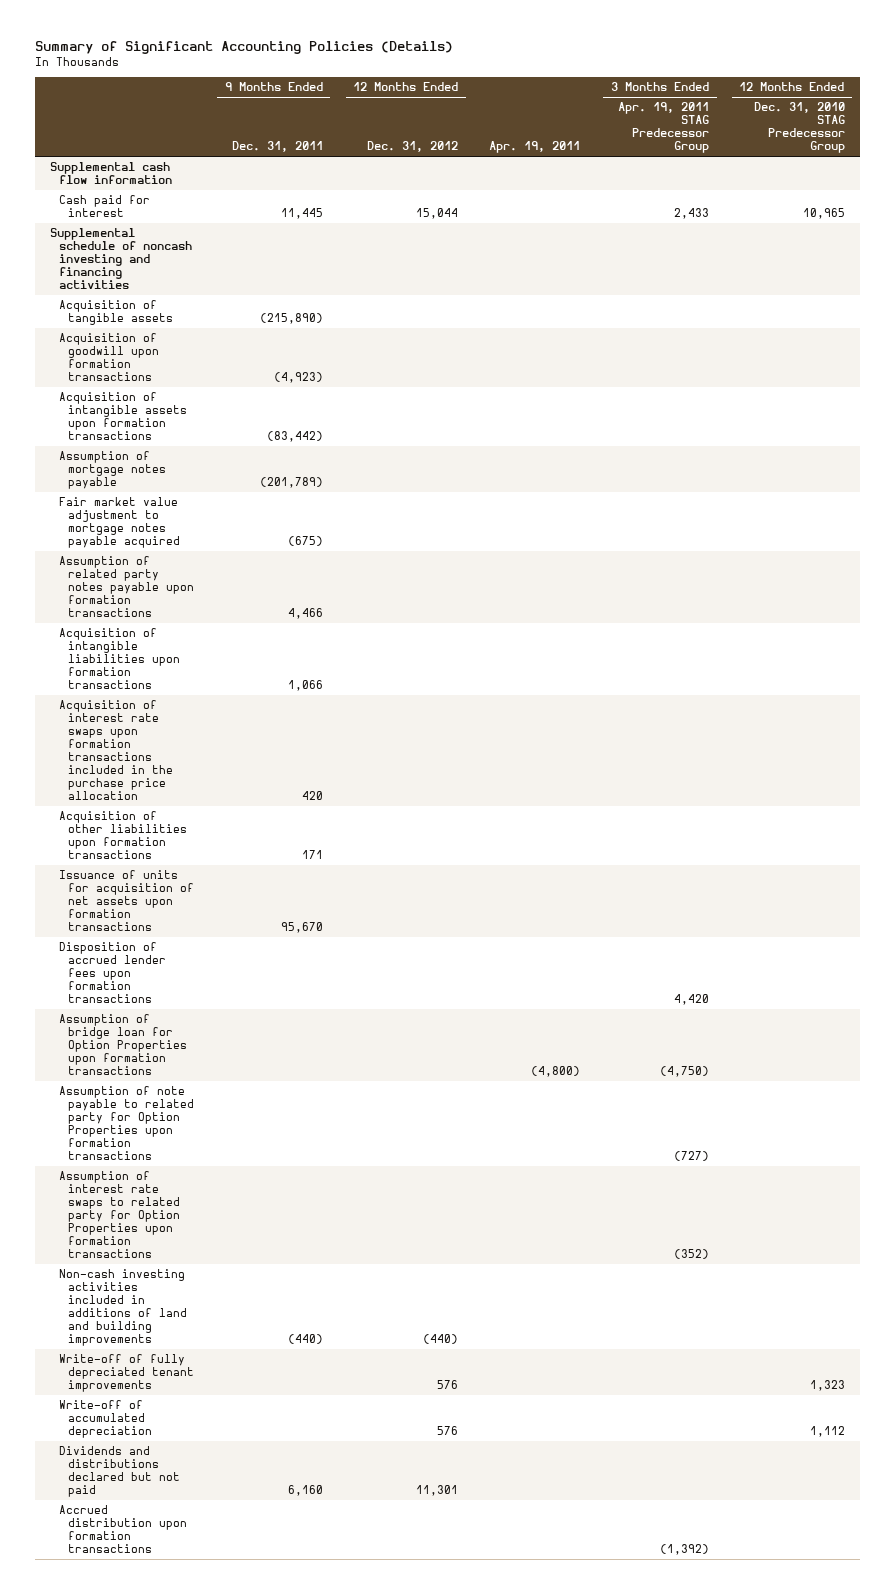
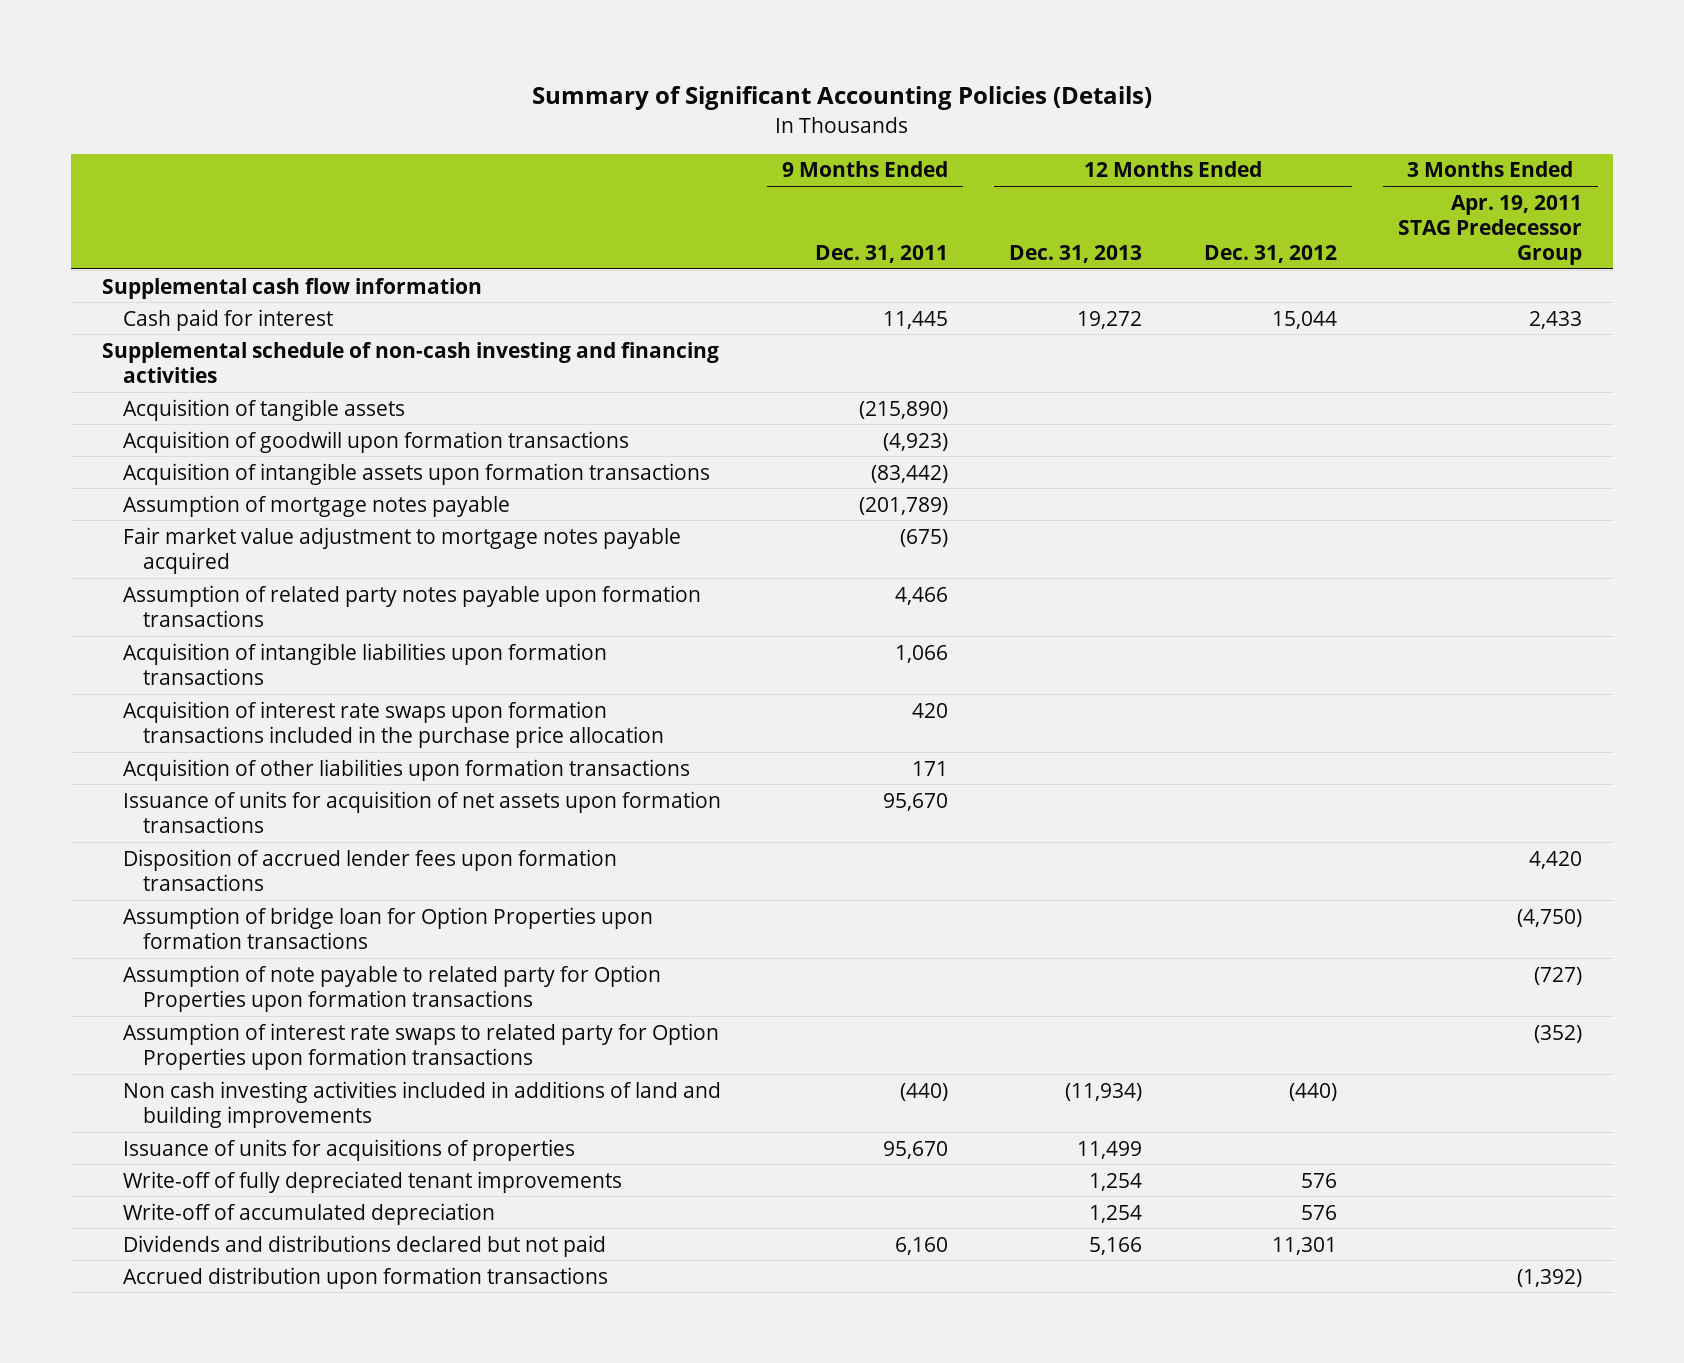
- | 9 Months Ended Dec. 31, 2011 | 12 Months Ended Dec. 31, 2012 | Apr. 19, 2011 | 3 Months Ended Apr. 19, 2011 STAG Predecessor Group | 12 Months Ended Dec. 31, 2010 STAG Predecessor Group
+ | 9 Months Ended Dec. 31, 2011 | 12 Months Ended Dec. 31, 2013 | 12 Months Ended Dec. 31, 2012 | 3 Months Ended Apr. 19, 2011 STAG Predecessor Group
- Supplemental schedule of noncash investing and financing activities
+ Supplemental schedule of non-cash investing and financing activities
- Non-cash investing activities included in additions of land and building improvements | (440) | (440) | | |
+ Non cash investing activities included in additions of land and building improvements | (440) | (11,934) | (440) |
+ Issuance of units for acquisitions of properties | 95,670 | 11,499 | |

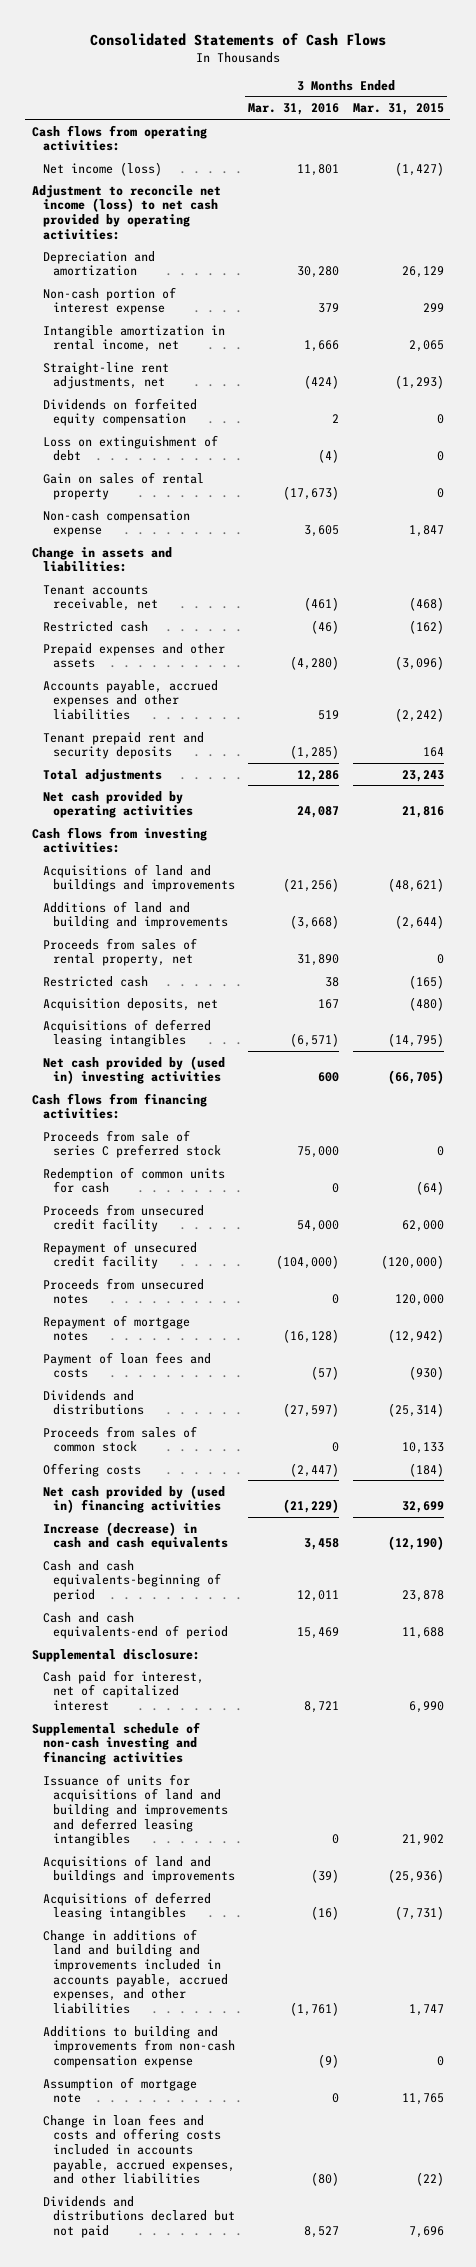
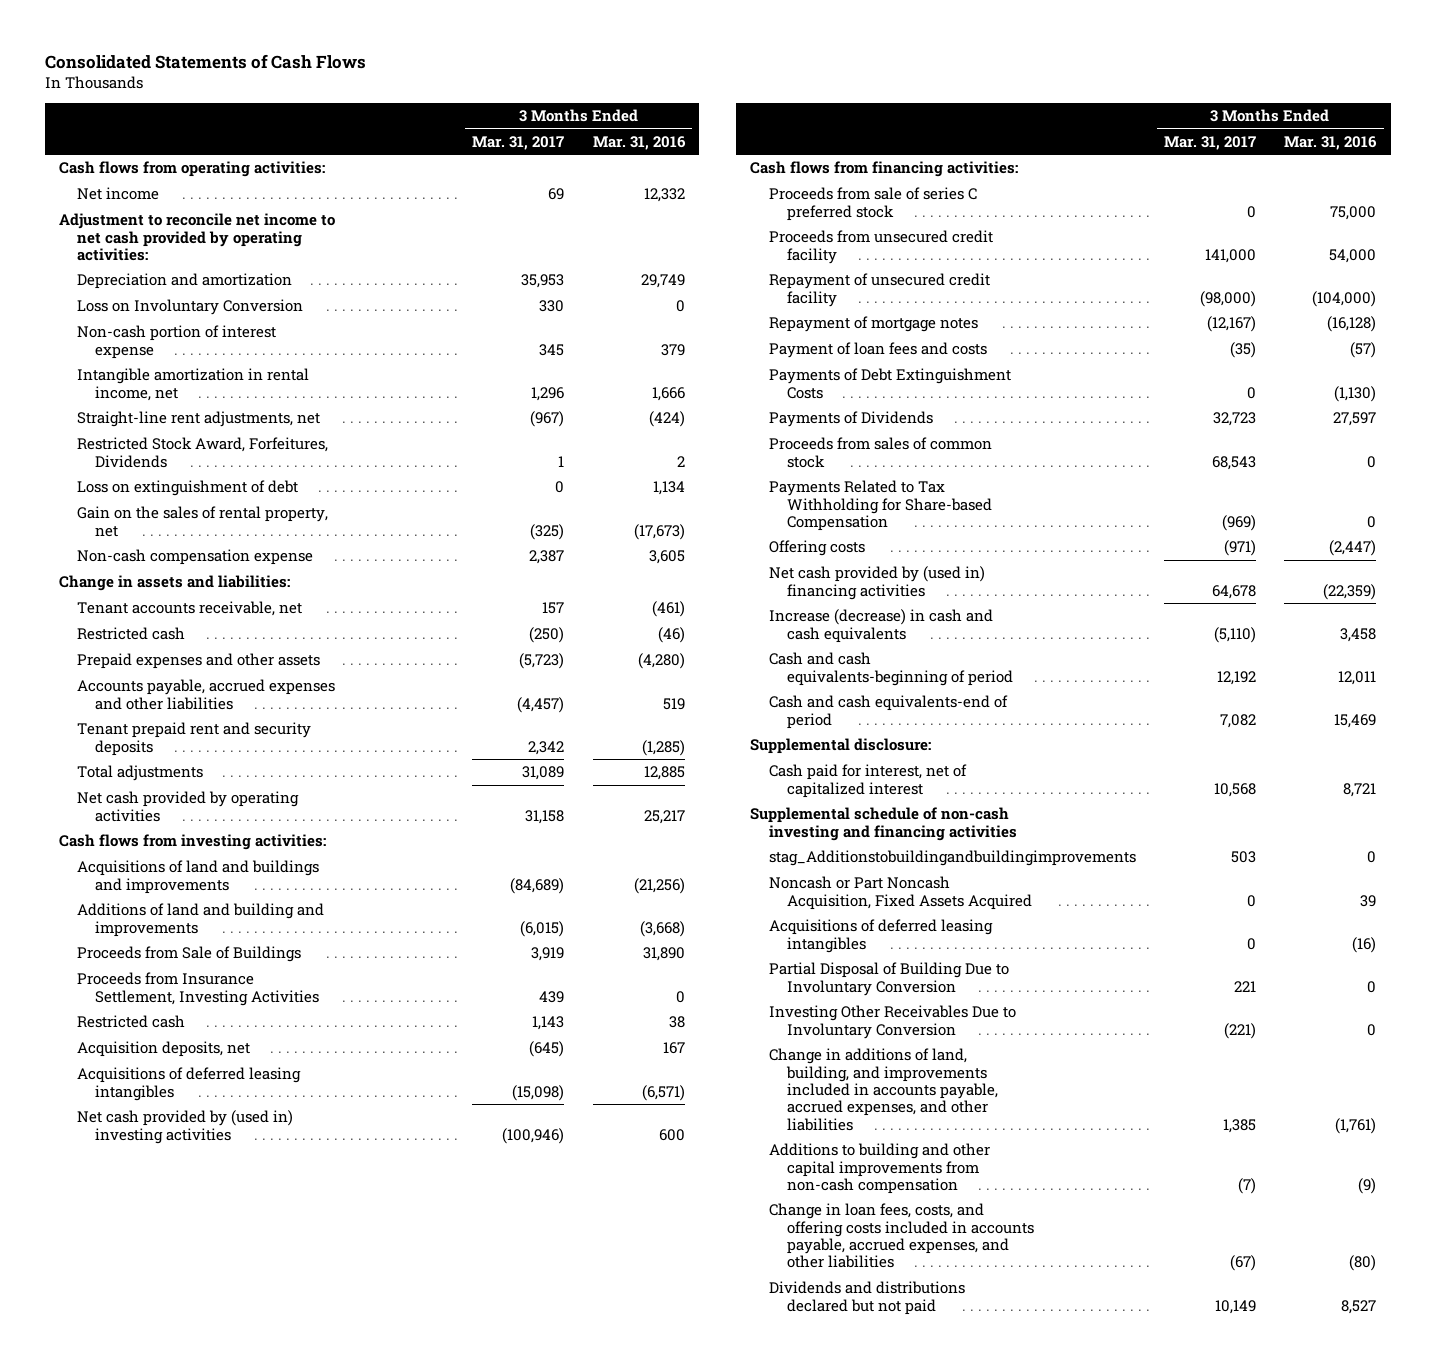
- | 3 Months Ended Mar. 31, 2016 | 3 Months Ended Mar. 31, 2015
+ | 3 Months Ended Mar. 31, 2017 | 3 Months Ended Mar. 31, 2016
- Net income (loss) | 11,801 | (1,427)
- Adjustment to reconcile net income (loss) to net cash provided by operating activities:
- Depreciation and amortization | 30,280 | 26,129
+ Net income | 69 | 12,332
+ Adjustment to reconcile net income to net cash provided by operating activities:
+ Depreciation and amortization | 35,953 | 29,749
+ Loss on Involuntary Conversion | 330 | 0
- Dividends on forfeited equity compensation | 2 | 0
- Loss on extinguishment of debt | (4) | 0
- Gain on sales of rental property | (17,673) | 0
+ Restricted Stock Award, Forfeitures, Dividends | 1 | 2
+ Loss on extinguishment of debt | 0 | 1,134
+ Gain on the sales of rental property, net | (325) | (17,673)
- Total adjustments | 12,286 | 23,243
- Net cash provided by operating activities | 24,087 | 21,816
+ Total adjustments | 31,089 | 12,885
+ Net cash provided by operating activities | 31,158 | 25,217
- Proceeds from sales of rental property, net | 31,890 | 0
+ Proceeds from Sale of Buildings | 3,919 | 31,890
+ Proceeds from Insurance Settlement, Investing Activities | 439 | 0
- Redemption of common units for cash | 0 | (64)
- Proceeds from unsecured notes | 0 | 120,000
- Dividends and distributions | (27,597) | (25,314)
+ Payments of Debt Extinguishment Costs | 0 | (1,130)
+ Payments of Dividends | 32,723 | 27,597
+ Payments Related to Tax Withholding for Share-based Compensation | (969) | 0
- Net cash provided by (used in) financing activities | (21,229) | 32,699
+ Net cash provided by (used in) financing activities | 64,678 | (22,359)
- Issuance of units for acquisitions of land and building and improvements and deferred leasing intangibles | 0 | 21,902
- Acquisitions of land and buildings and improvements | (39) | (25,936)
+ stag_Additionstobuildingandbuildingimprovements | 503 | 0
+ Noncash or Part Noncash Acquisition, Fixed Assets Acquired | 0 | 39
- Change in additions of land and building and improvements included in accounts payable, accrued expenses, and other liabilities | (1,761) | 1,747
- Additions to building and improvements from non-cash compensation expense | (9) | 0
- Assumption of mortgage note | 0 | 11,765
- Change in loan fees and costs and offering costs included in accounts payable, accrued expenses, and other liabilities | (80) | (22)
+ Partial Disposal of Building Due to Involuntary Conversion | 221 | 0
+ Investing Other Receivables Due to Involuntary Conversion | (221) | 0
+ Change in additions of land, building, and improvements included in accounts payable, accrued expenses, and other liabilities | 1,385 | (1,761)
+ Additions to building and other capital improvements from non-cash compensation | (7) | (9)
+ Change in loan fees, costs, and offering costs included in accounts payable, accrued expenses, and other liabilities | (67) | (80)

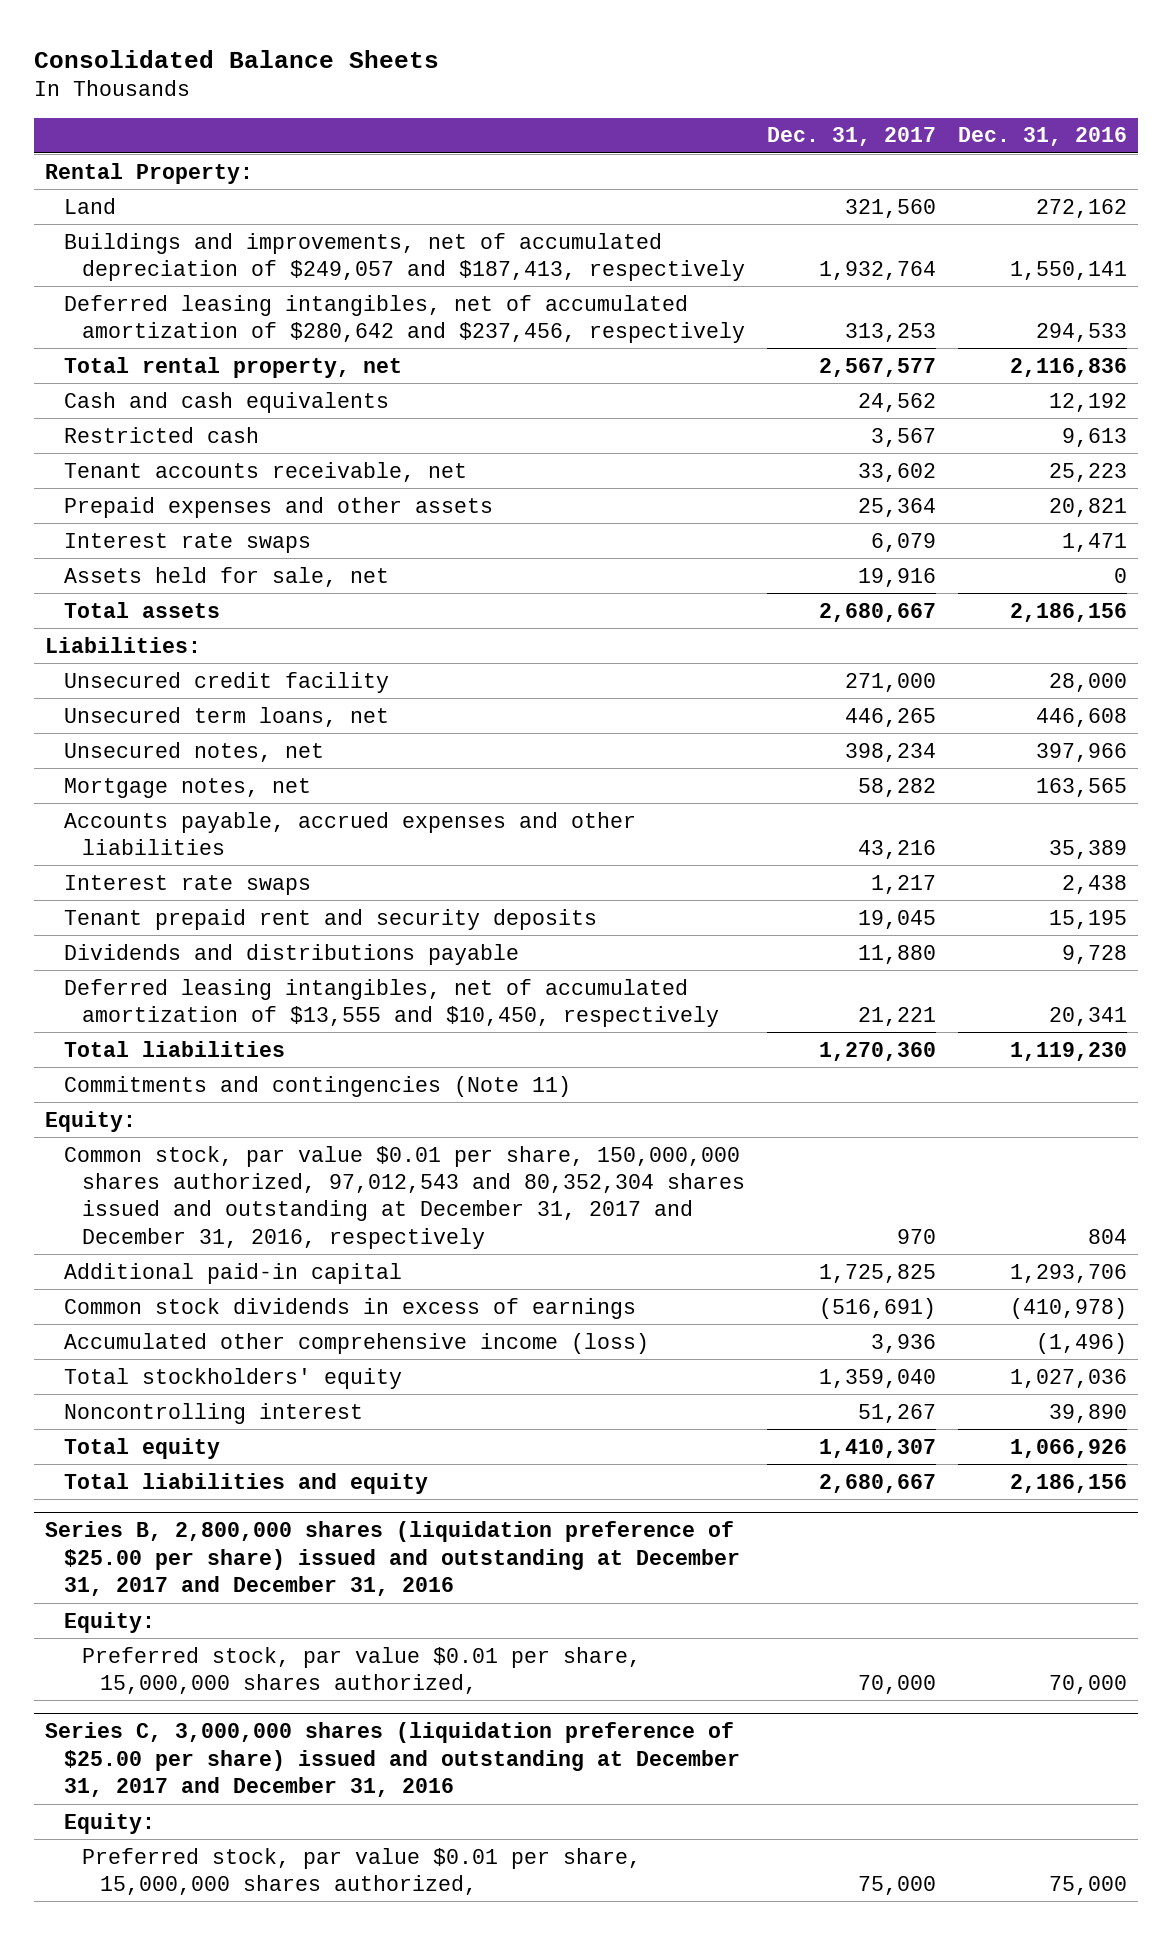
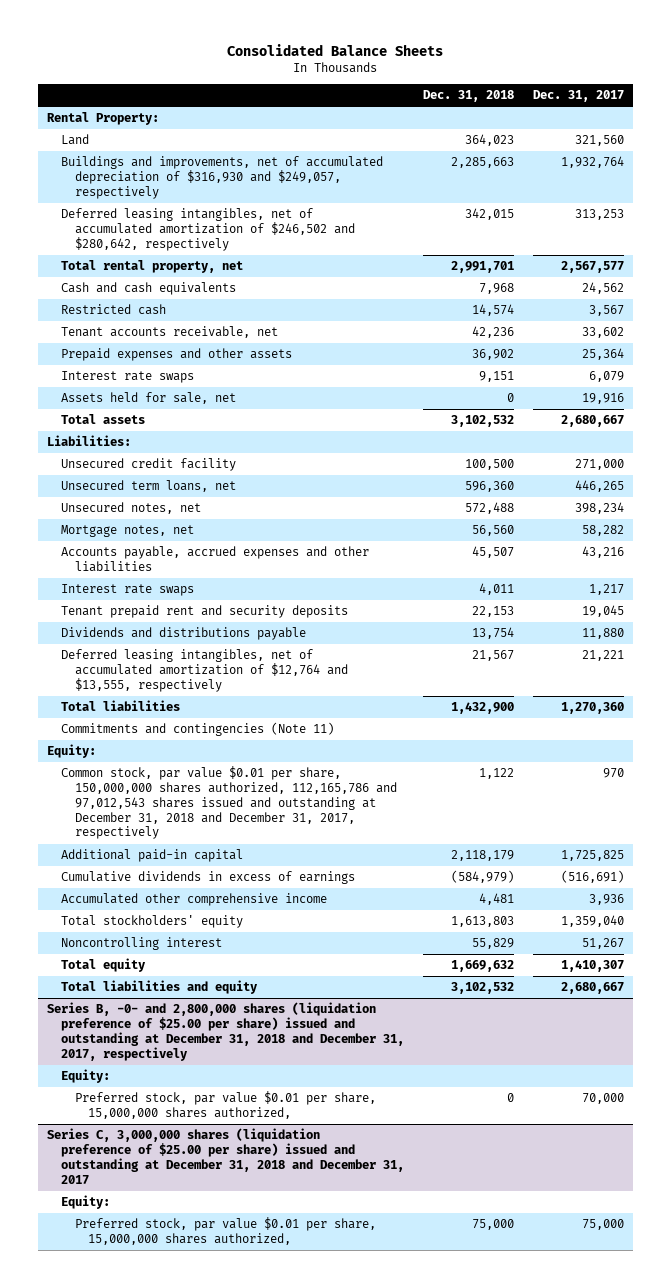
- | Dec. 31, 2017 | Dec. 31, 2016
+ | Dec. 31, 2018 | Dec. 31, 2017
- Buildings and improvements, net of accumulated depreciation of $249,057 and $187,413, respectively | 1,932,764 | 1,550,141
- Deferred leasing intangibles, net of accumulated amortization of $280,642 and $237,456, respectively | 313,253 | 294,533
+ Buildings and improvements, net of accumulated depreciation of $316,930 and $249,057, respectively | 2,285,663 | 1,932,764
+ Deferred leasing intangibles, net of accumulated amortization of $246,502 and $280,642, respectively | 342,015 | 313,253
- Deferred leasing intangibles, net of accumulated amortization of $13,555 and $10,450, respectively | 21,221 | 20,341
+ Deferred leasing intangibles, net of accumulated amortization of $12,764 and $13,555, respectively | 21,567 | 21,221
- Common stock, par value $0.01 per share, 150,000,000 shares authorized, 97,012,543 and 80,352,304 shares issued and outstanding at December 31, 2017 and December 31, 2016, respectively | 970 | 804
+ Common stock, par value $0.01 per share, 150,000,000 shares authorized, 112,165,786 and 97,012,543 shares issued and outstanding at December 31, 2018 and December 31, 2017, respectively | 1,122 | 970
- Common stock dividends in excess of earnings | (516,691) | (410,978)
- Accumulated other comprehensive income (loss) | 3,936 | (1,496)
+ Cumulative dividends in excess of earnings | (584,979) | (516,691)
+ Accumulated other comprehensive income | 4,481 | 3,936
- Series B, 2,800,000 shares (liquidation preference of $25.00 per share) issued and outstanding at December 31, 2017 and December 31, 2016
+ Series B, -0- and 2,800,000 shares (liquidation preference of $25.00 per share) issued and outstanding at December 31, 2018 and December 31, 2017, respectively
- Series C, 3,000,000 shares (liquidation preference of $25.00 per share) issued and outstanding at December 31, 2017 and December 31, 2016
+ Series C, 3,000,000 shares (liquidation preference of $25.00 per share) issued and outstanding at December 31, 2018 and December 31, 2017

